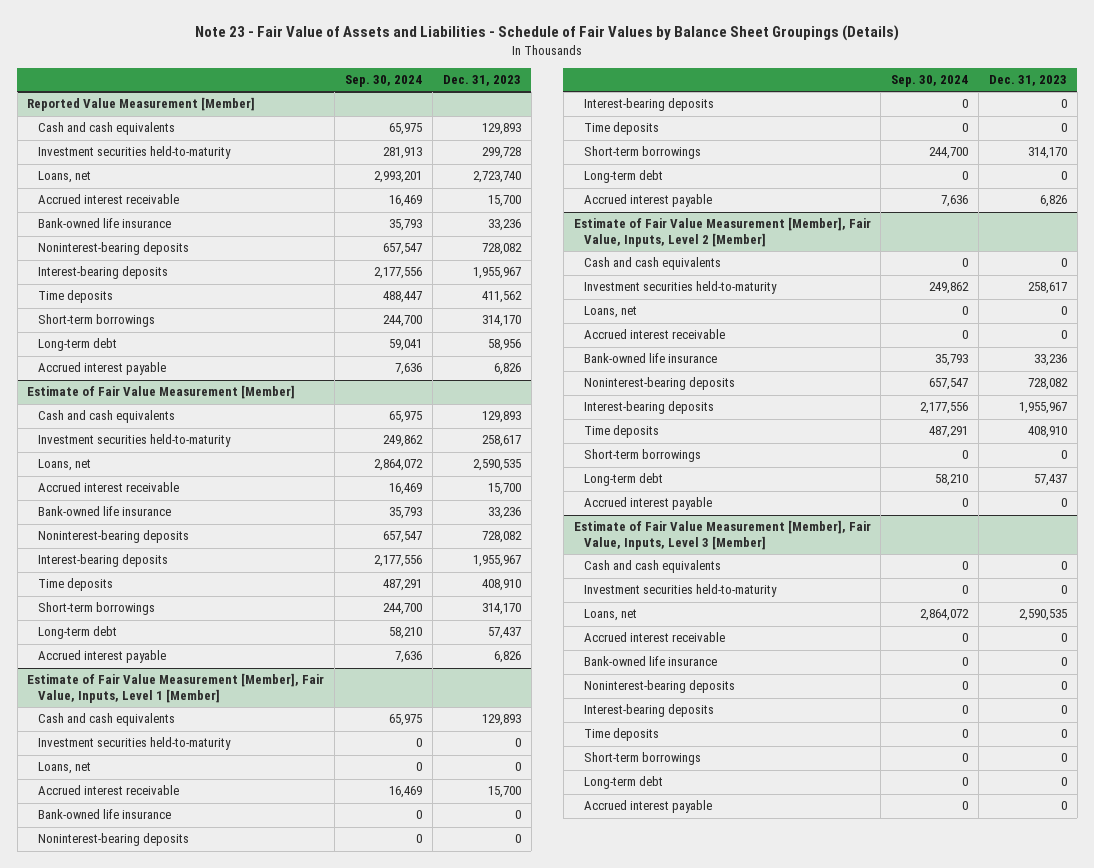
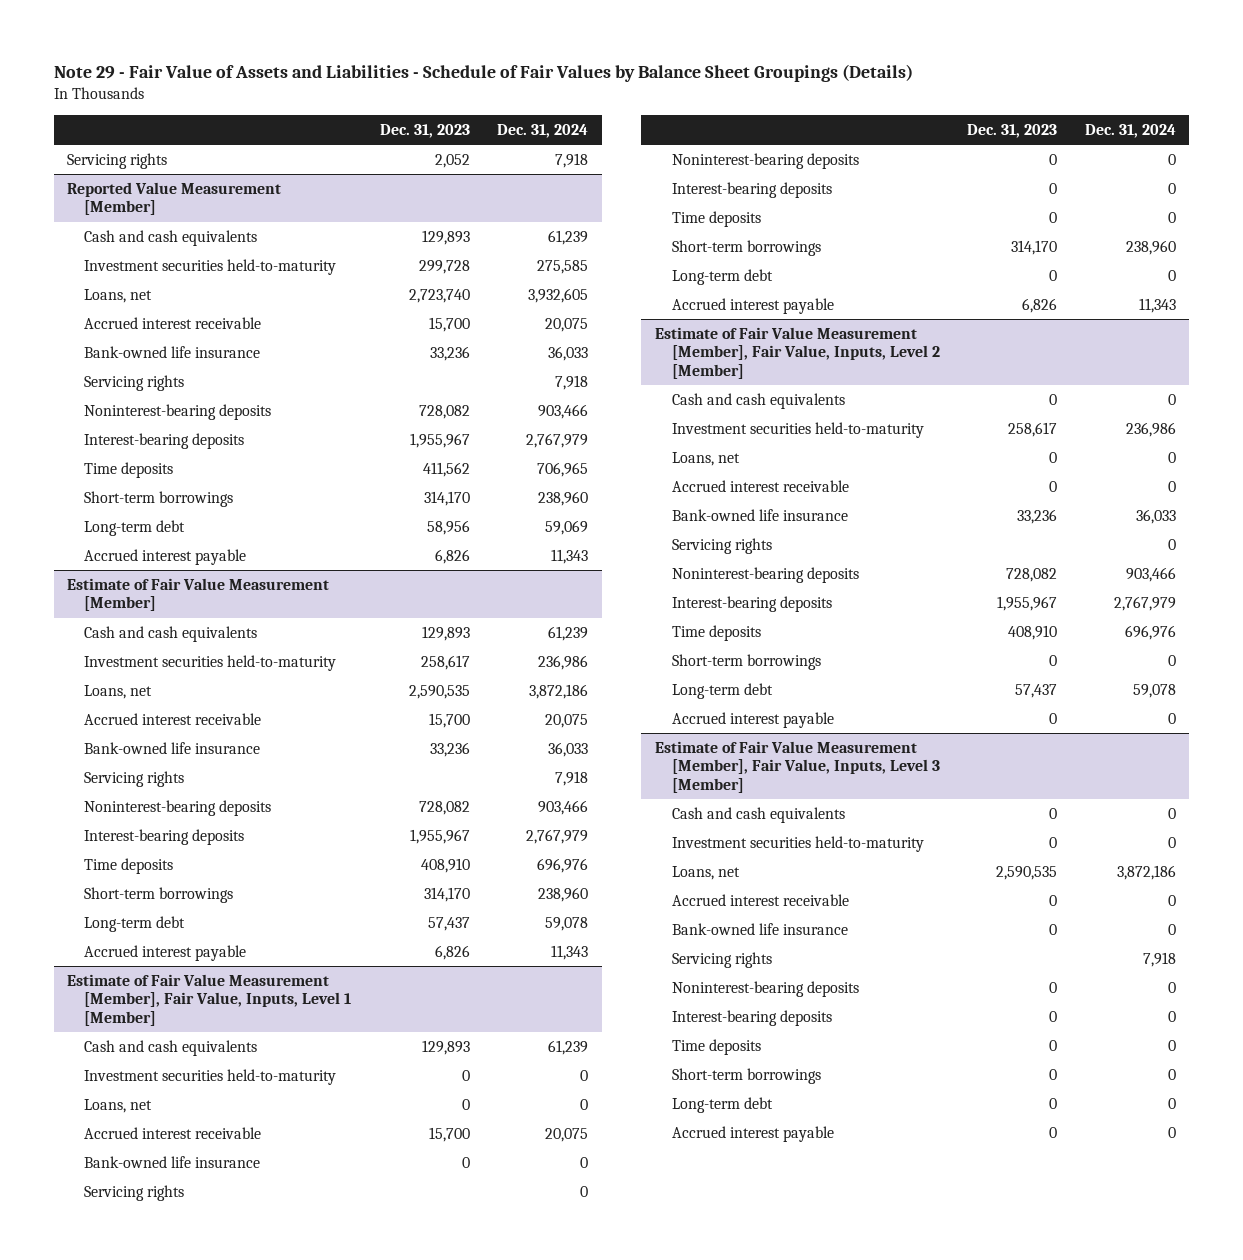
- Note 23 - Fair Value of Assets and Liabilities - Schedule of Fair Values by Balance Sheet Groupings (Details)
+ Note 29 - Fair Value of Assets and Liabilities - Schedule of Fair Values by Balance Sheet Groupings (Details)
- | Sep. 30, 2024 | Dec. 31, 2023
+ | Dec. 31, 2023 | Dec. 31, 2024
+ Servicing rights | 2,052 | 7,918
@ Reported Value Measurement [Member]
+ Servicing rights | | 7,918
@ Estimate of Fair Value Measurement [Member]
+ Servicing rights | | 7,918
@ Estimate of Fair Value Measurement [Member], Fair Value, Inputs, Level 1 [Member]
+ Servicing rights | | 0
@ Estimate of Fair Value Measurement [Member], Fair Value, Inputs, Level 2 [Member]
+ Servicing rights | | 0
@ Estimate of Fair Value Measurement [Member], Fair Value, Inputs, Level 3 [Member]
+ Servicing rights | | 7,918

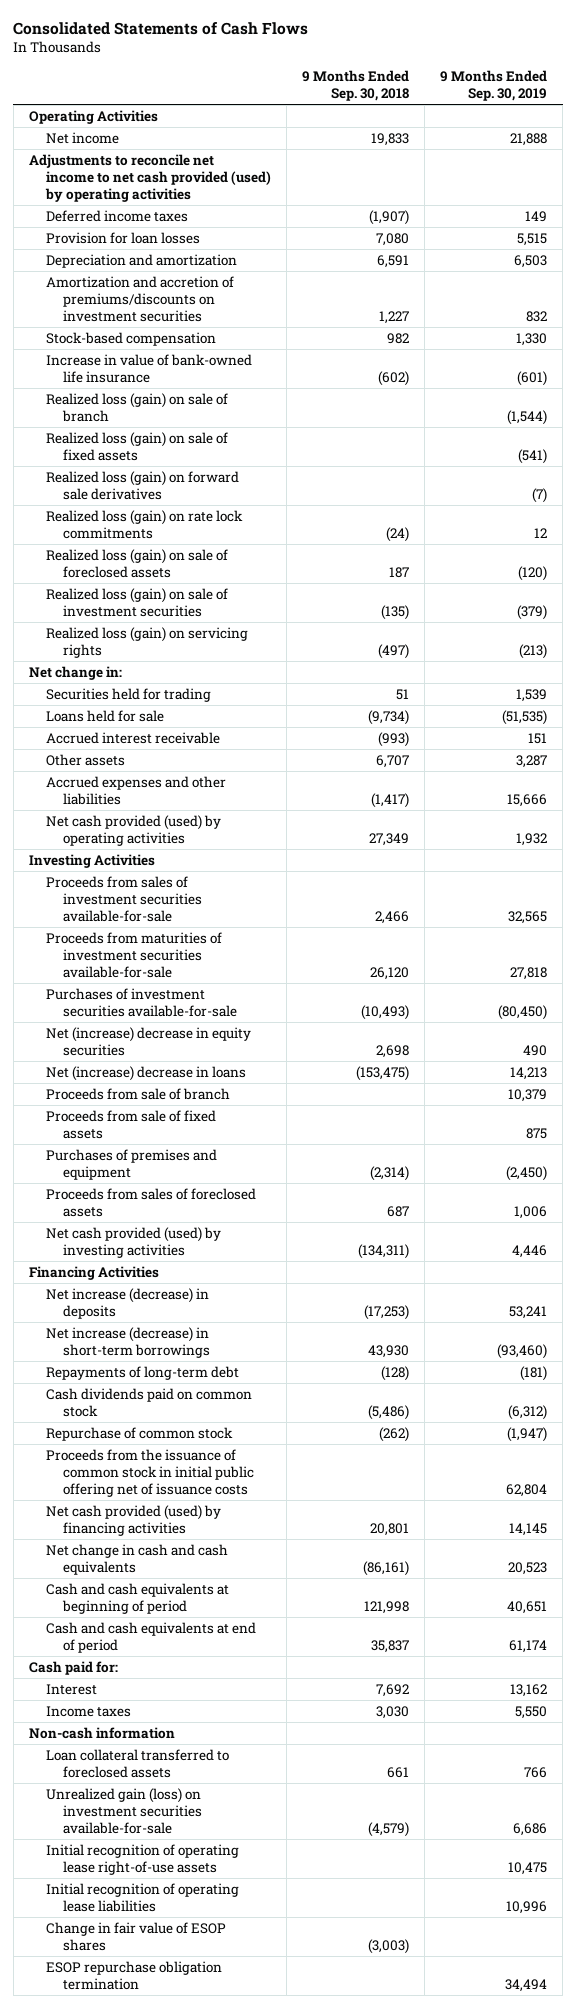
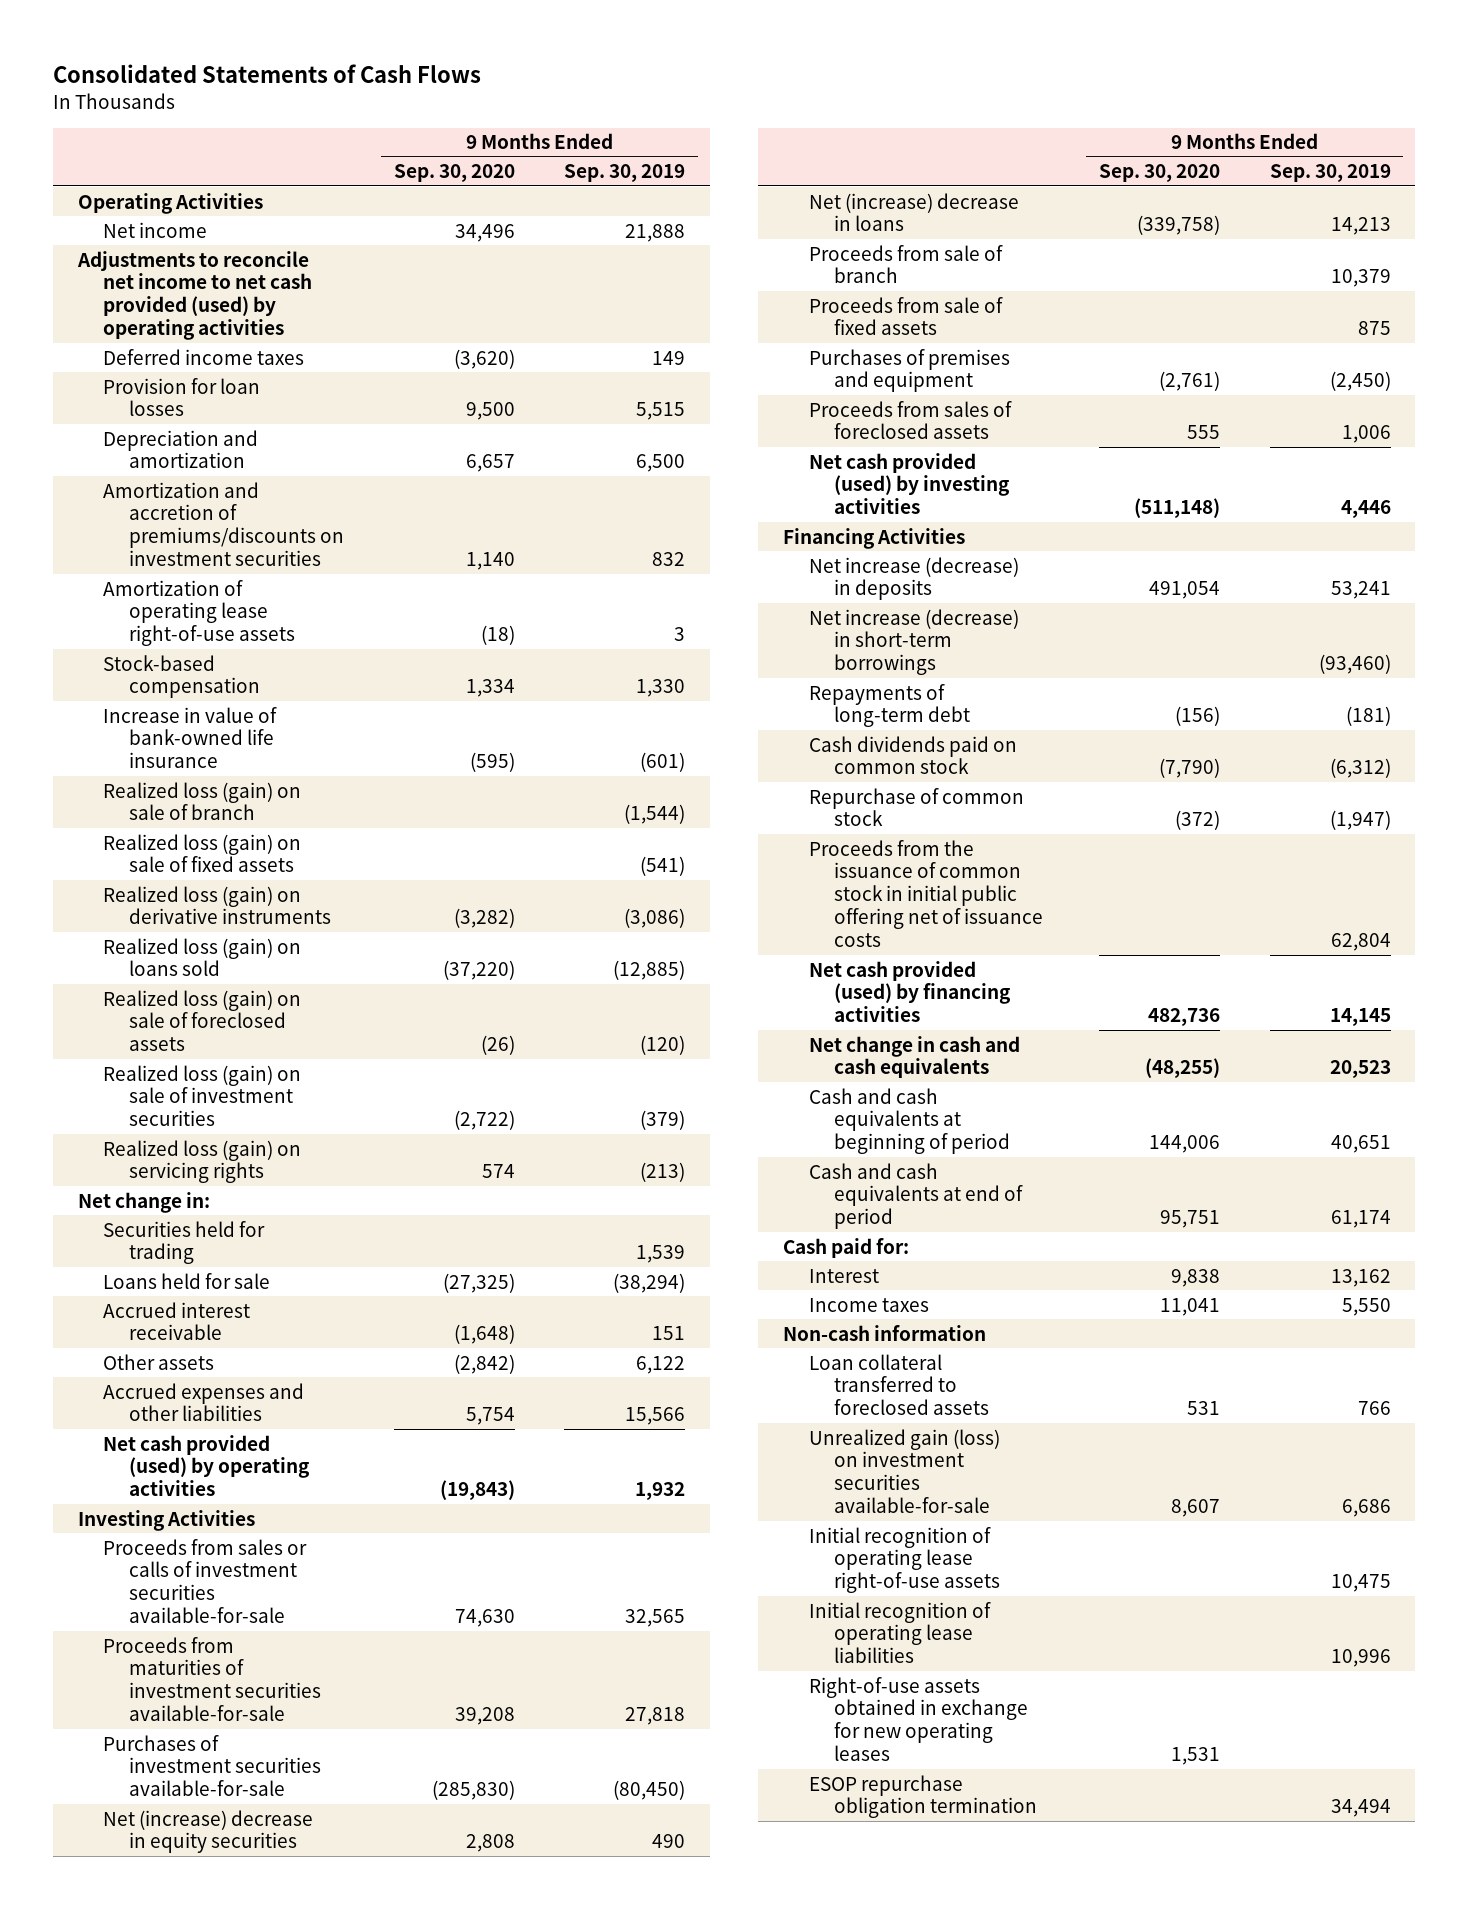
- | 9 Months Ended Sep. 30, 2018 | 9 Months Ended Sep. 30, 2019
+ | 9 Months Ended Sep. 30, 2020 | 9 Months Ended Sep. 30, 2019
- Depreciation and amortization | 6,591 | 6,503
+ Depreciation and amortization | 6,657 | 6,500
+ Amortization of operating lease right-of-use assets | (18) | 3
- Realized loss (gain) on forward sale derivatives | | (7)
- Realized loss (gain) on rate lock commitments | (24) | 12
+ Realized loss (gain) on derivative instruments | (3,282) | (3,086)
+ Realized loss (gain) on loans sold | (37,220) | (12,885)
- Loans held for sale | (9,734) | (51,535)
+ Loans held for sale | (27,325) | (38,294)
- Other assets | 6,707 | 3,287
- Accrued expenses and other liabilities | (1,417) | 15,666
+ Other assets | (2,842) | 6,122
+ Accrued expenses and other liabilities | 5,754 | 15,566
- Proceeds from sales of investment securities available-for-sale | 2,466 | 32,565
+ Proceeds from sales or calls of investment securities available-for-sale | 74,630 | 32,565
- Change in fair value of ESOP shares | (3,003) |
+ Right-of-use assets obtained in exchange for new operating leases | 1,531 |

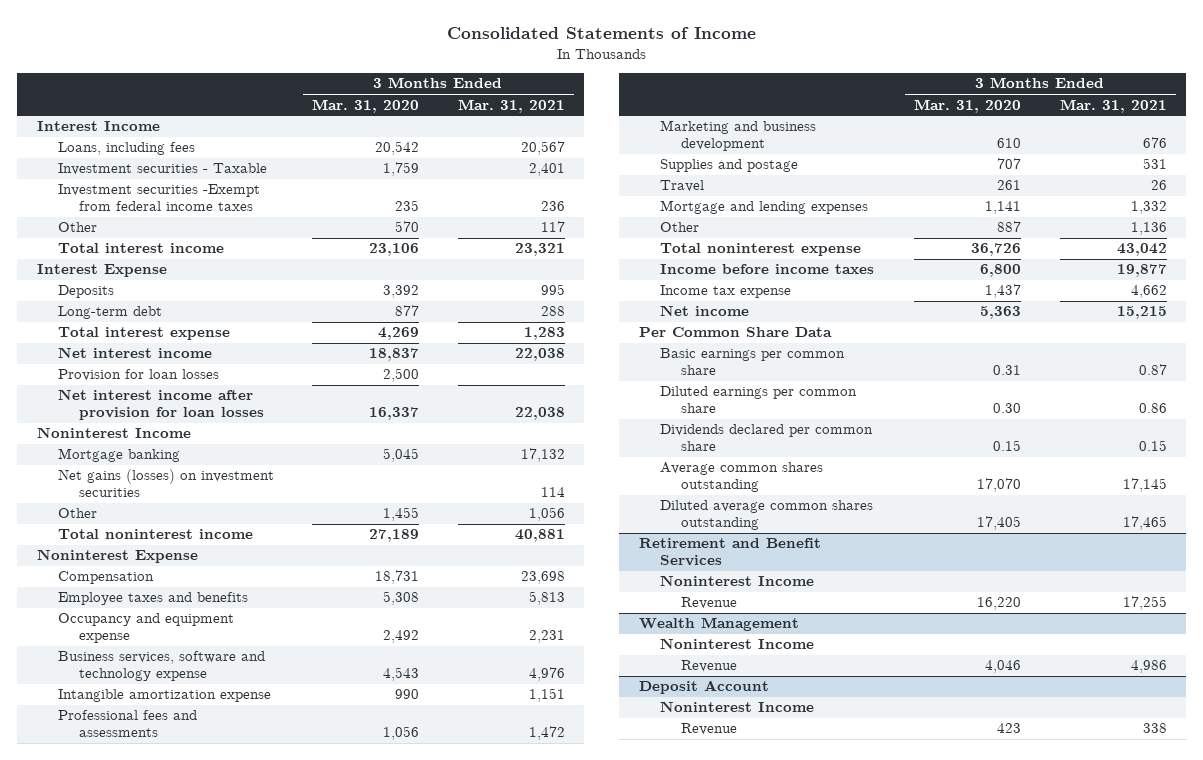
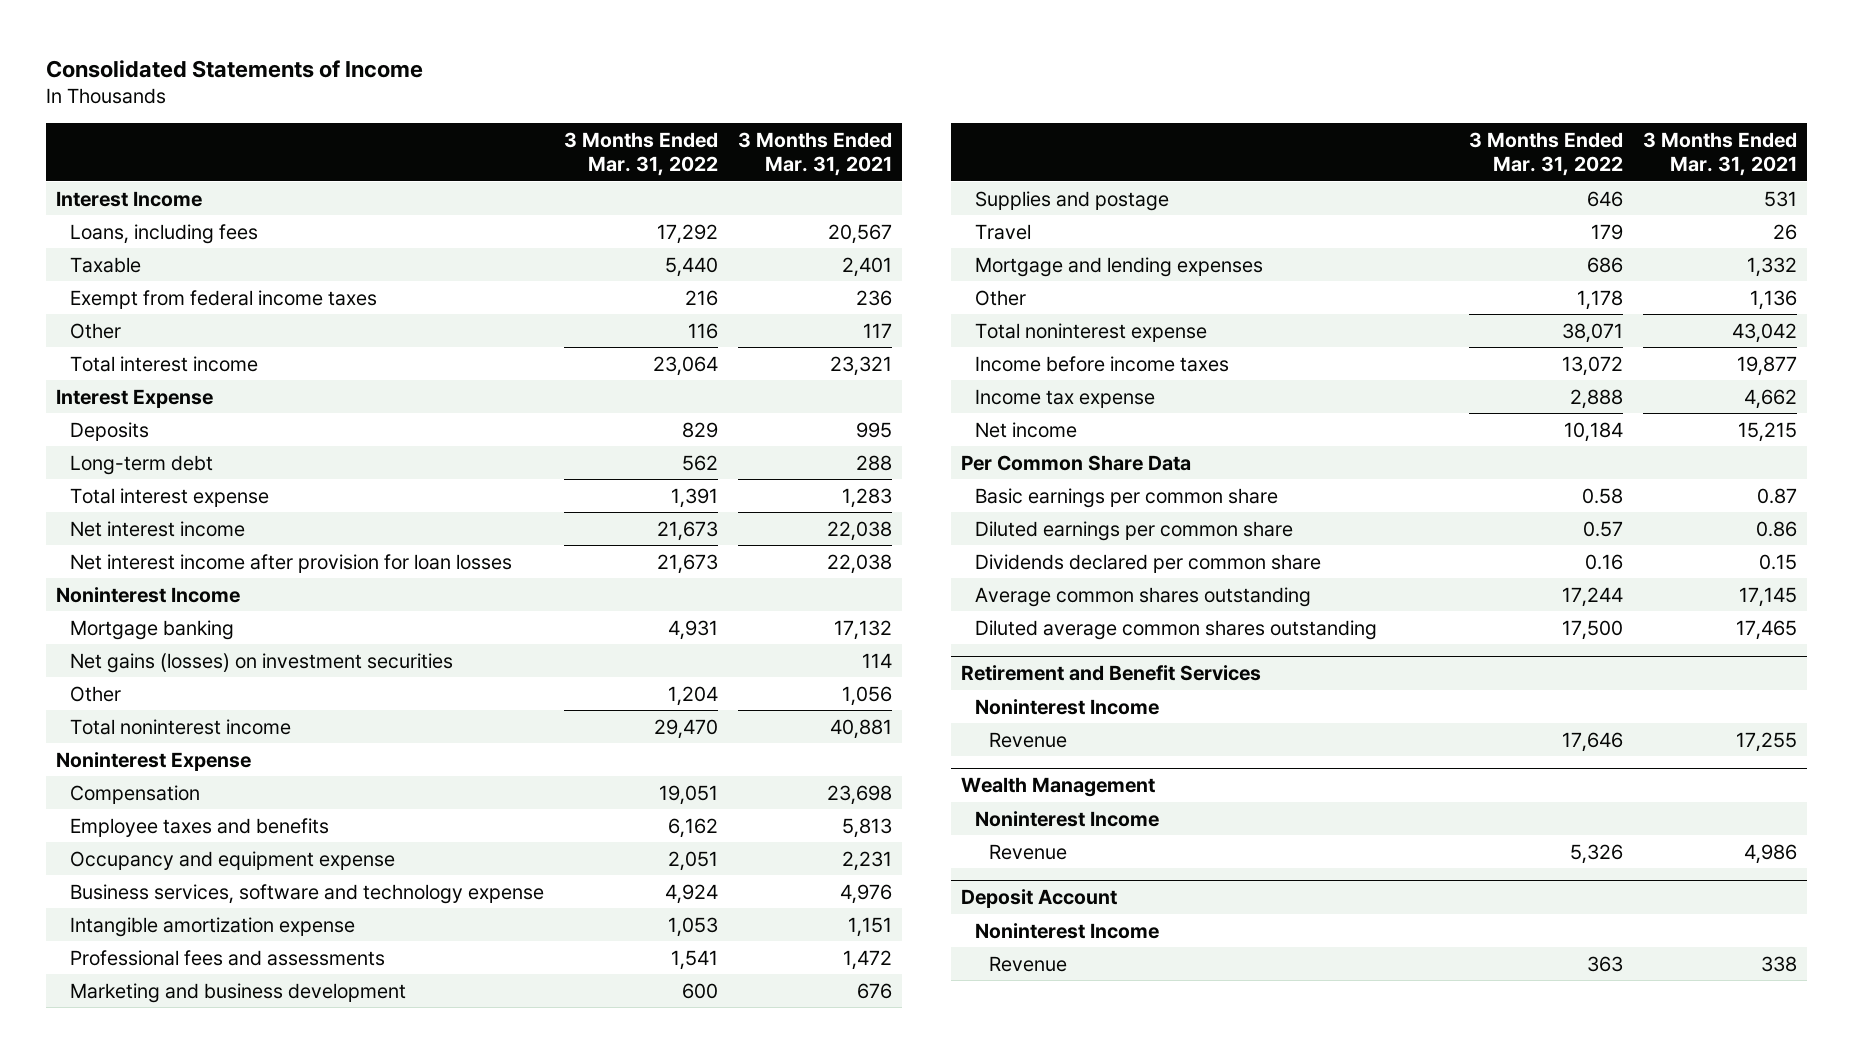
- | 3 Months Ended Mar. 31, 2020 | 3 Months Ended Mar. 31, 2021
+ | 3 Months Ended Mar. 31, 2022 | 3 Months Ended Mar. 31, 2021
- Investment securities - Taxable | 1,759 | 2,401
- Investment securities -Exempt from federal income taxes | 235 | 236
+ Taxable | 5,440 | 2,401
+ Exempt from federal income taxes | 216 | 236
- Provision for loan losses | 2,500 |

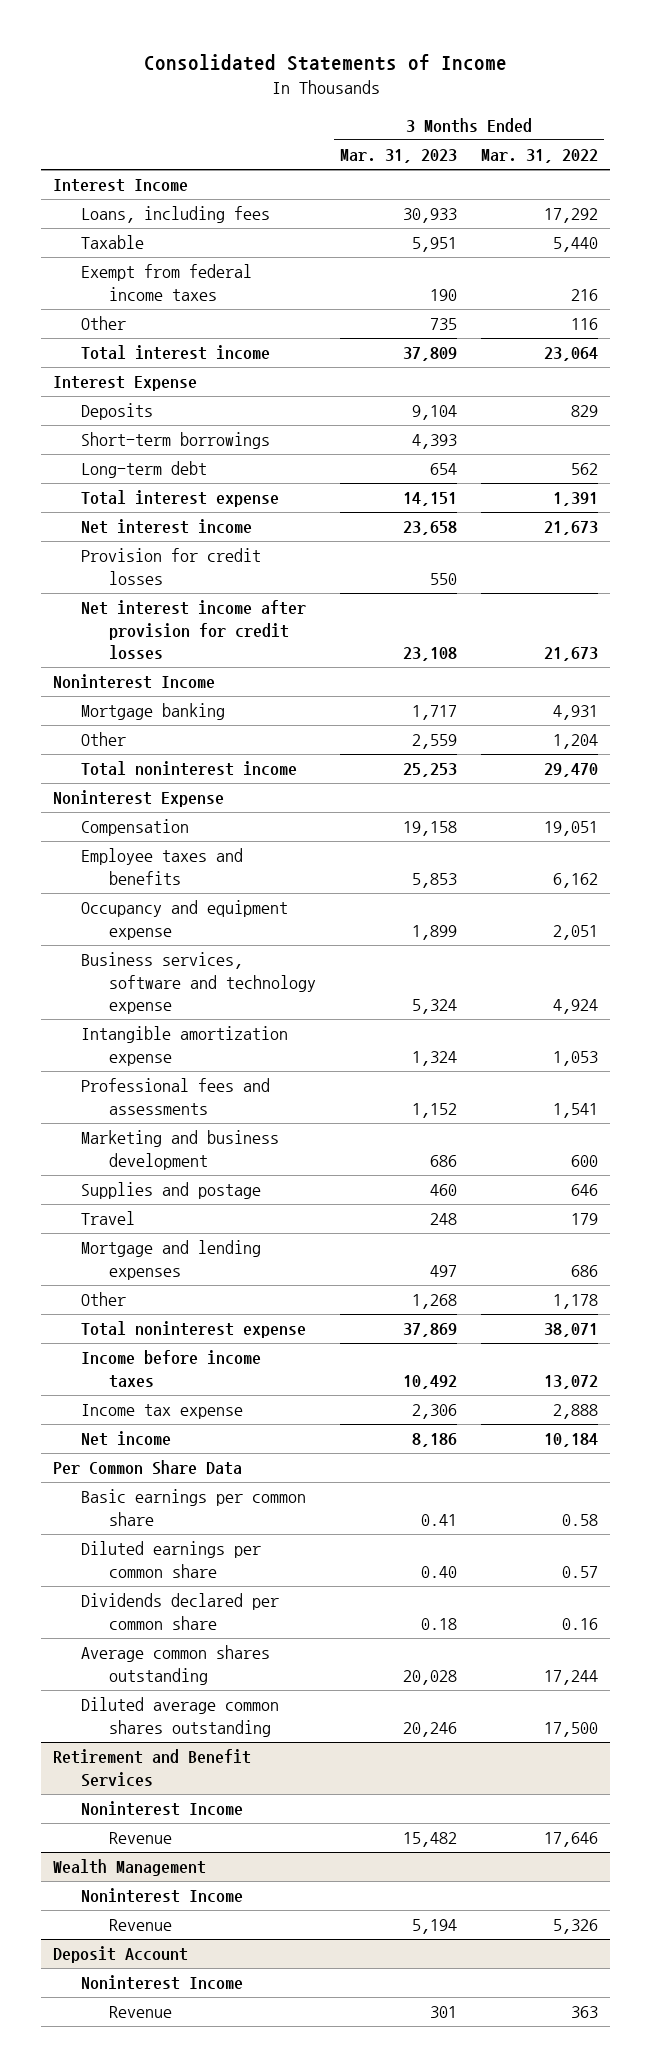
- | 3 Months Ended Mar. 31, 2022 | 3 Months Ended Mar. 31, 2021
+ | 3 Months Ended Mar. 31, 2023 | 3 Months Ended Mar. 31, 2022
+ Short-term borrowings | 4,393 |
- Net interest income after provision for loan losses | 21,673 | 22,038
+ Provision for credit losses | 550 |
+ Net interest income after provision for credit losses | 23,108 | 21,673
- Net gains (losses) on investment securities | | 114

